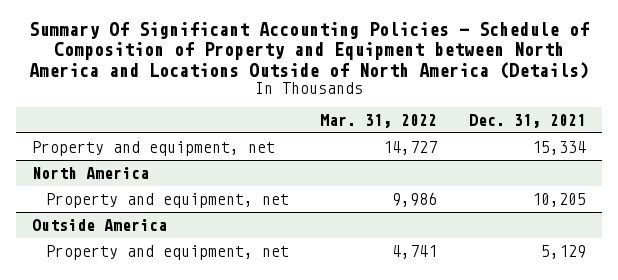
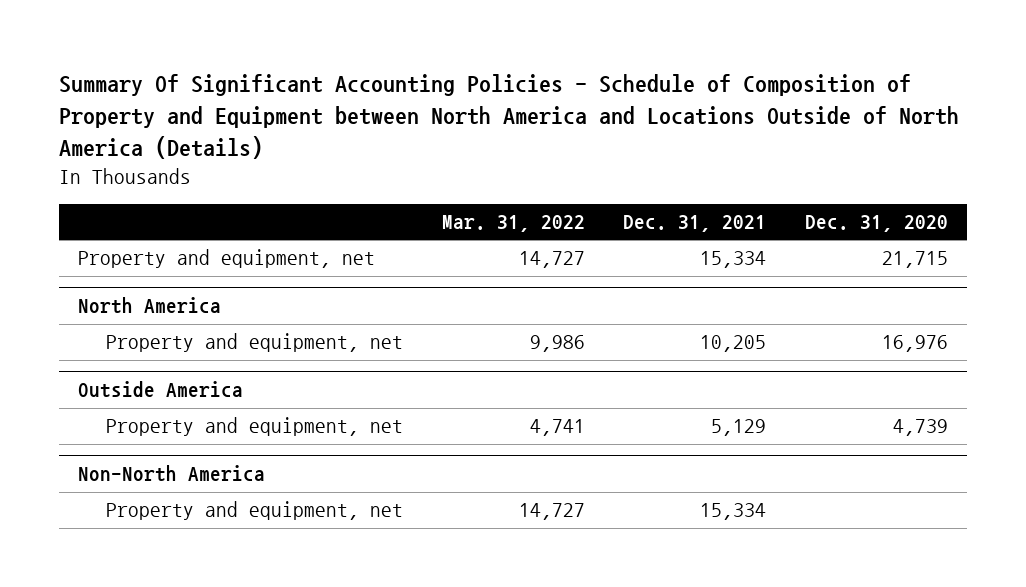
- | Mar. 31, 2022 | Dec. 31, 2021
+ | Mar. 31, 2022 | Dec. 31, 2021 | Dec. 31, 2020
+ Non-North America
+ Property and equipment, net | 14,727 | 15,334 |

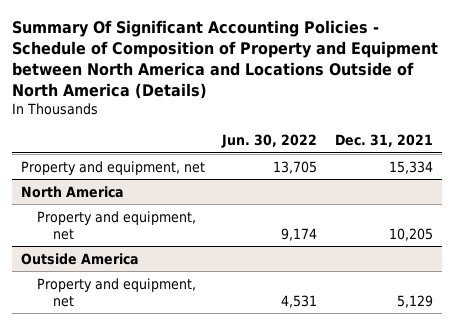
- | Mar. 31, 2022 | Dec. 31, 2021 | Dec. 31, 2020
+ | Jun. 30, 2022 | Dec. 31, 2021
- Non-North America
- Property and equipment, net | 14,727 | 15,334 |

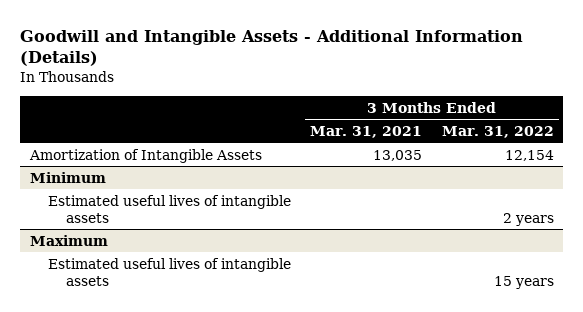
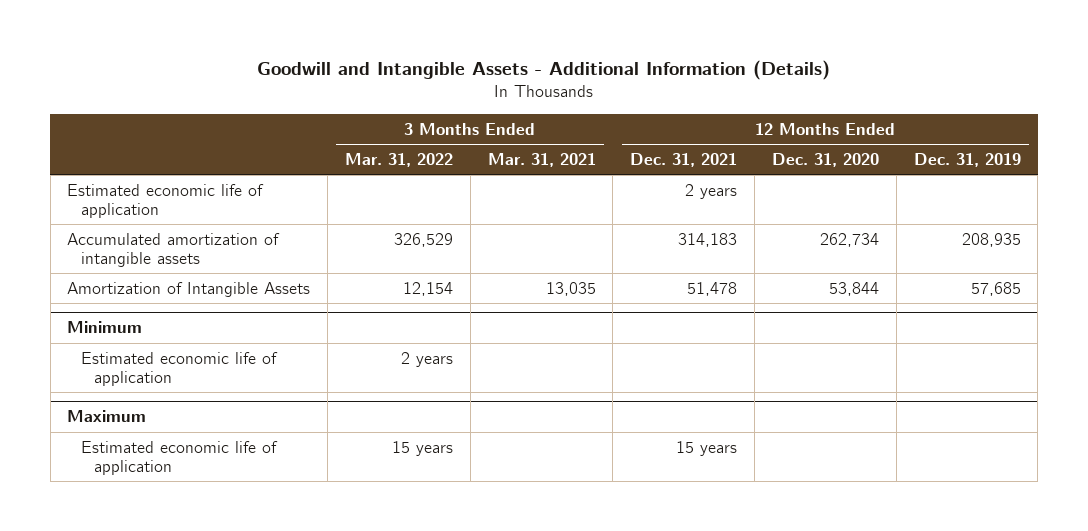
- | 3 Months Ended Mar. 31, 2021 | 3 Months Ended Mar. 31, 2022
+ | 3 Months Ended Mar. 31, 2022 | 3 Months Ended Mar. 31, 2021 | 12 Months Ended Dec. 31, 2021 | 12 Months Ended Dec. 31, 2020 | 12 Months Ended Dec. 31, 2019
+ Estimated economic life of application | | | 2 years | |
+ Accumulated amortization of intangible assets | 326,529 | | 314,183 | 262,734 | 208,935
@ Minimum
- Estimated useful lives of intangible assets | | 2 years
+ Estimated economic life of application | 2 years | | | |
@ Maximum
- Estimated useful lives of intangible assets | | 15 years
+ Estimated economic life of application | 15 years | | 15 years | |

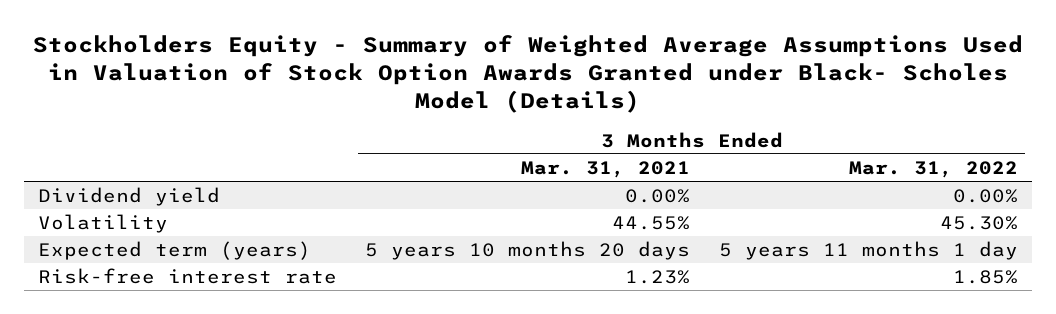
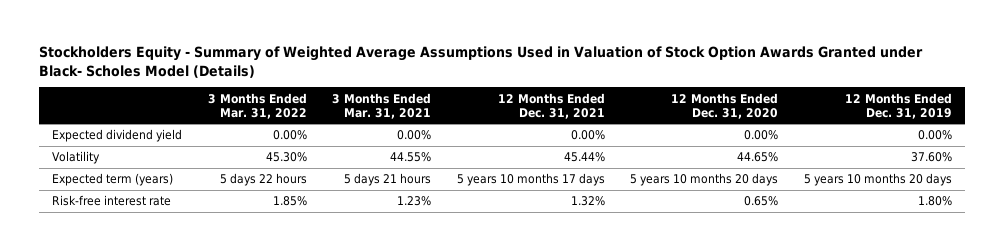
- | 3 Months Ended Mar. 31, 2021 | 3 Months Ended Mar. 31, 2022
+ | 3 Months Ended Mar. 31, 2022 | 3 Months Ended Mar. 31, 2021 | 12 Months Ended Dec. 31, 2021 | 12 Months Ended Dec. 31, 2020 | 12 Months Ended Dec. 31, 2019
- Dividend yield | 0.00% | 0.00%
+ Expected dividend yield | 0.00% | 0.00% | 0.00% | 0.00% | 0.00%
- Expected term (years) | 5 years 10 months 20 days | 5 years 11 months 1 day
+ Expected term (years) | 5 days 22 hours | 5 days 21 hours | 5 years 10 months 17 days | 5 years 10 months 20 days | 5 years 10 months 20 days

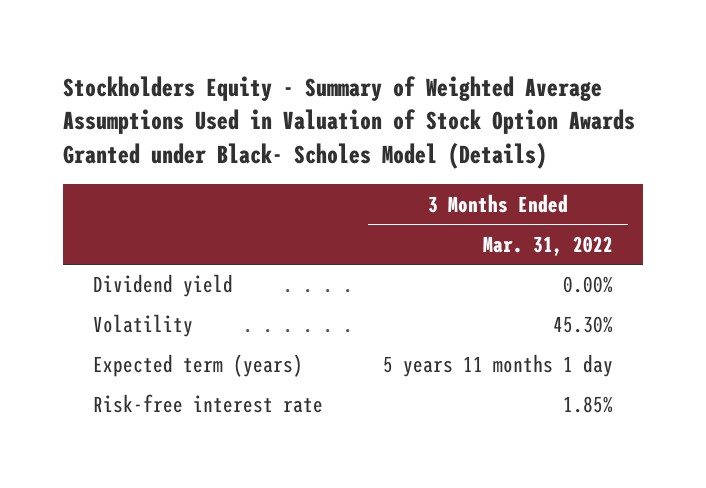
- | 3 Months Ended Mar. 31, 2022 | 3 Months Ended Mar. 31, 2021 | 12 Months Ended Dec. 31, 2021 | 12 Months Ended Dec. 31, 2020 | 12 Months Ended Dec. 31, 2019
+ | 3 Months Ended Mar. 31, 2022
- Expected dividend yield | 0.00% | 0.00% | 0.00% | 0.00% | 0.00%
+ Dividend yield | 0.00%
- Expected term (years) | 5 days 22 hours | 5 days 21 hours | 5 years 10 months 17 days | 5 years 10 months 20 days | 5 years 10 months 20 days
+ Expected term (years) | 5 years 11 months 1 day

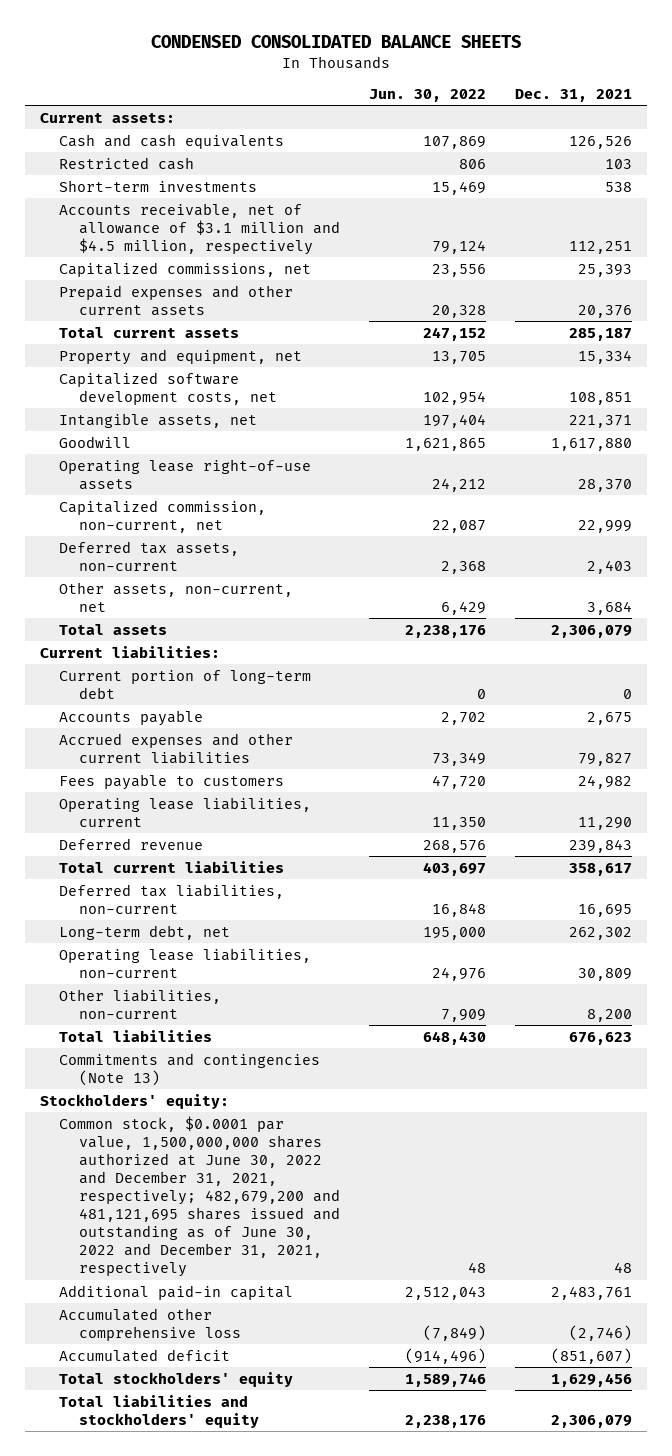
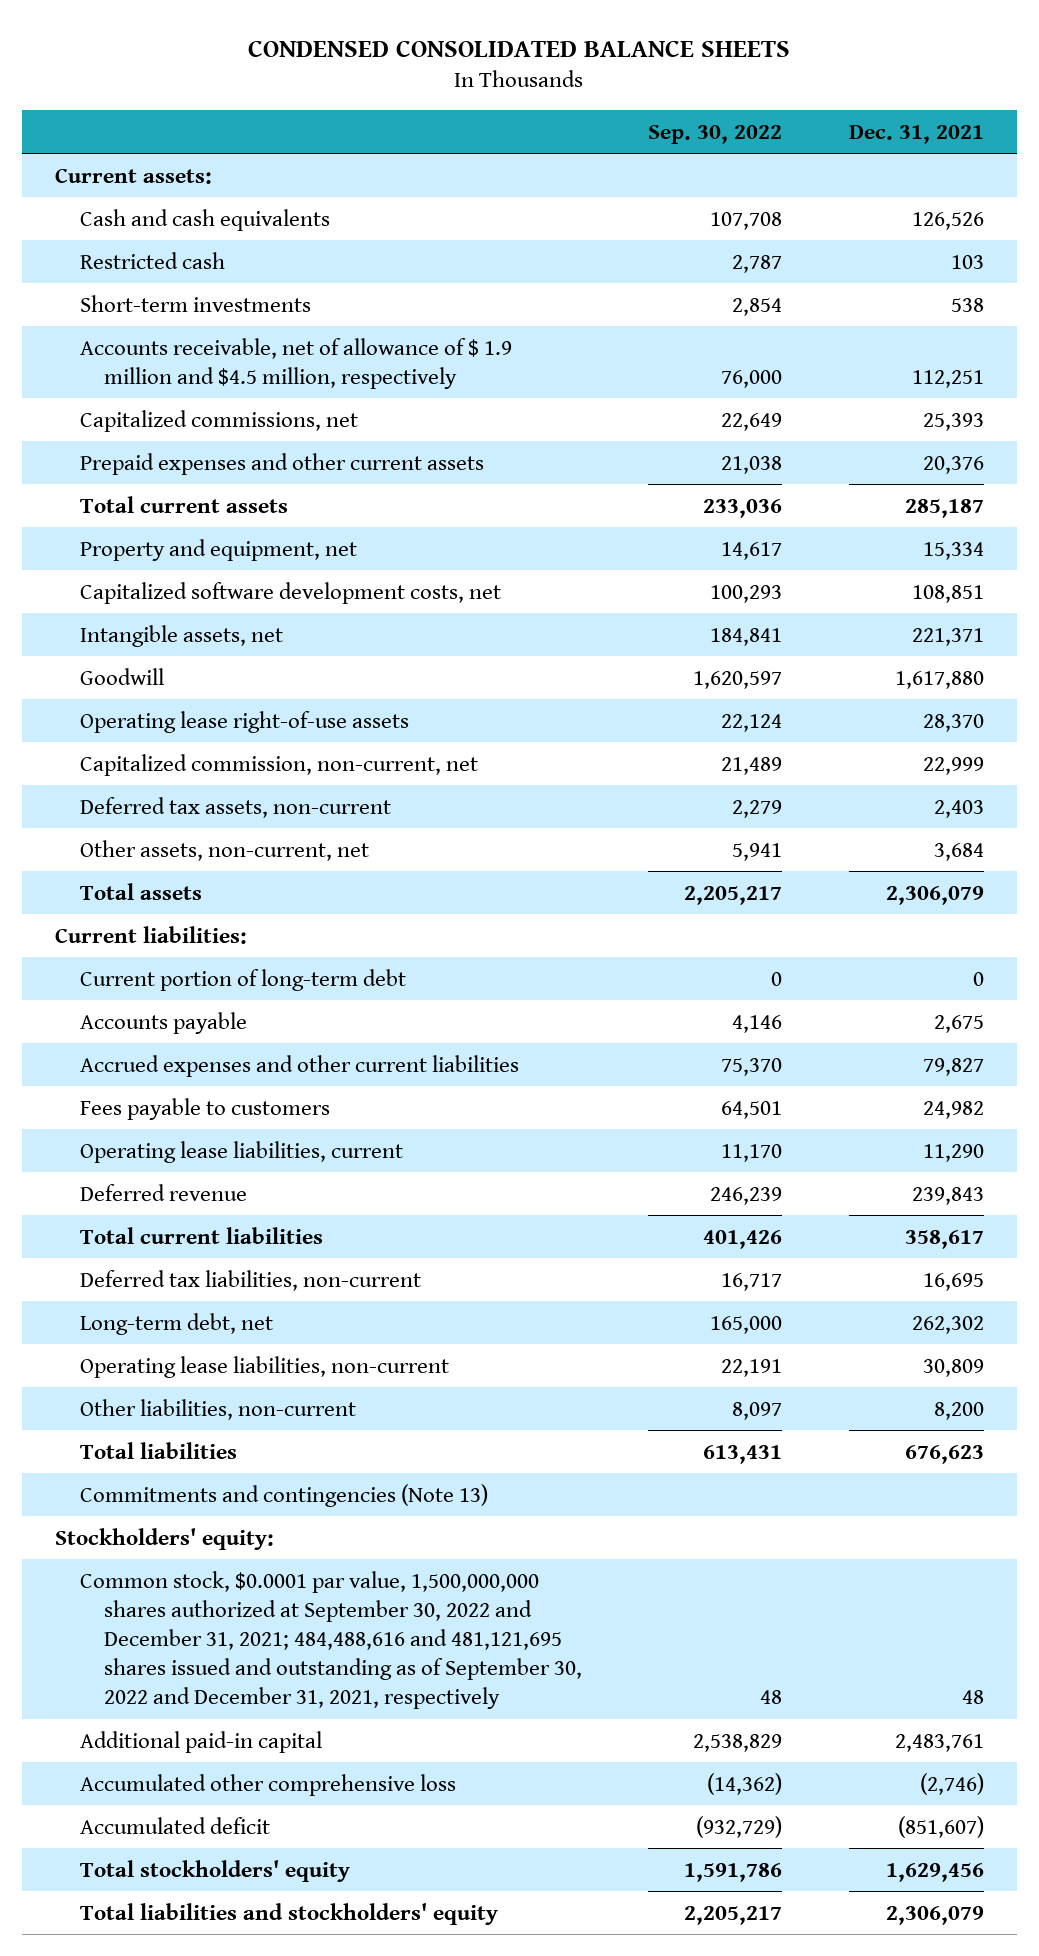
- | Jun. 30, 2022 | Dec. 31, 2021
+ | Sep. 30, 2022 | Dec. 31, 2021
- Accounts receivable, net of allowance of $3.1 million and $4.5 million, respectively | 79,124 | 112,251
+ Accounts receivable, net of allowance of $ 1.9 million and $4.5 million, respectively | 76,000 | 112,251
- Common stock, $0.0001 par value, 1,500,000,000 shares authorized at June 30, 2022 and December 31, 2021, respectively; 482,679,200 and 481,121,695 shares issued and outstanding as of June 30, 2022 and December 31, 2021, respectively | 48 | 48
+ Common stock, $0.0001 par value, 1,500,000,000 shares authorized at September 30, 2022 and December 31, 2021; 484,488,616 and 481,121,695 shares issued and outstanding as of September 30, 2022 and December 31, 2021, respectively | 48 | 48

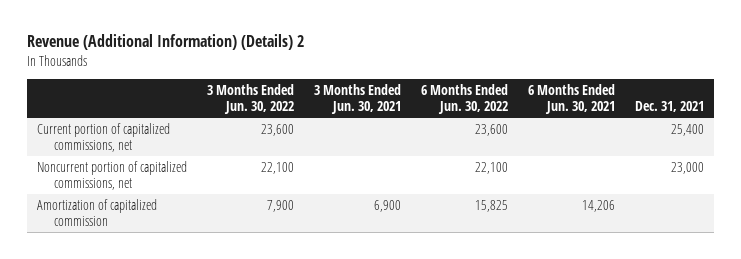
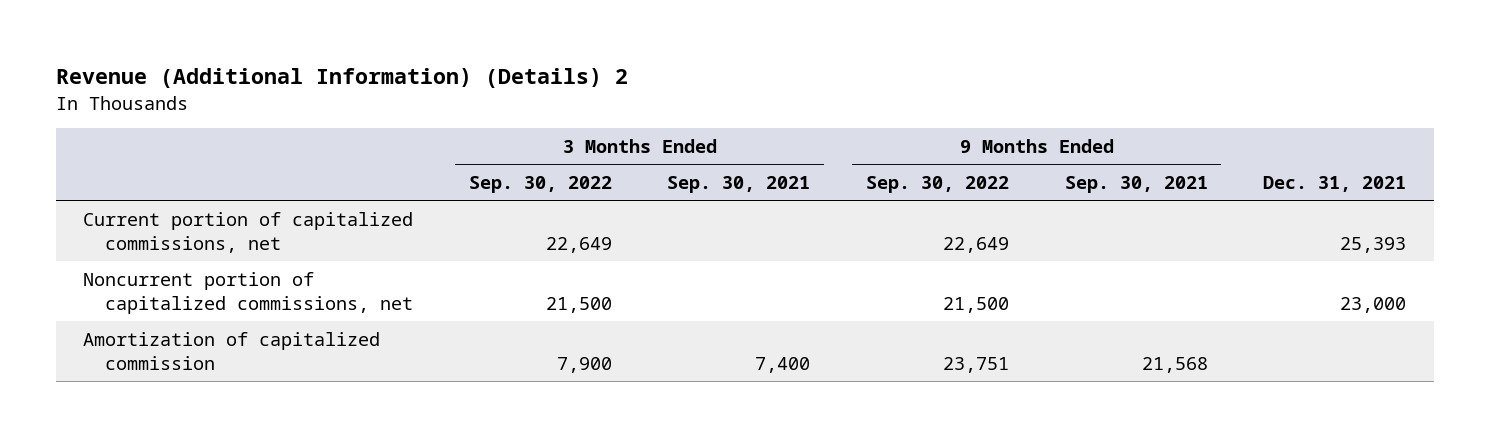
- | 3 Months Ended Jun. 30, 2022 | 3 Months Ended Jun. 30, 2021 | 6 Months Ended Jun. 30, 2022 | 6 Months Ended Jun. 30, 2021 | Dec. 31, 2021
+ | 3 Months Ended Sep. 30, 2022 | 3 Months Ended Sep. 30, 2021 | 9 Months Ended Sep. 30, 2022 | 9 Months Ended Sep. 30, 2021 | Dec. 31, 2021
- Current portion of capitalized commissions, net | 23,600 | | 23,600 | | 25,400
+ Current portion of capitalized commissions, net | 22,649 | | 22,649 | | 25,393

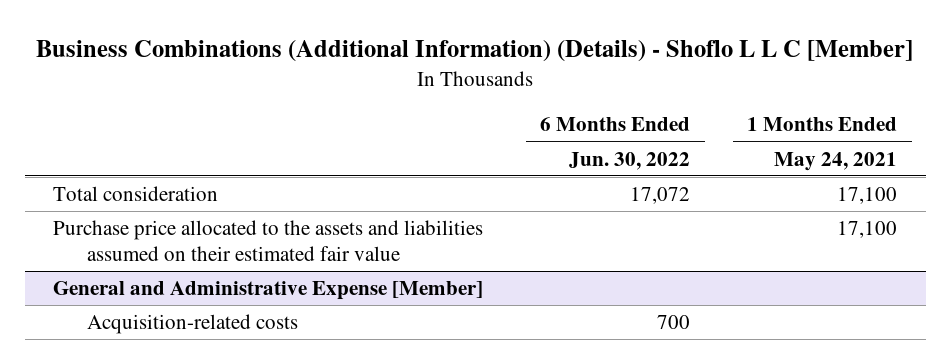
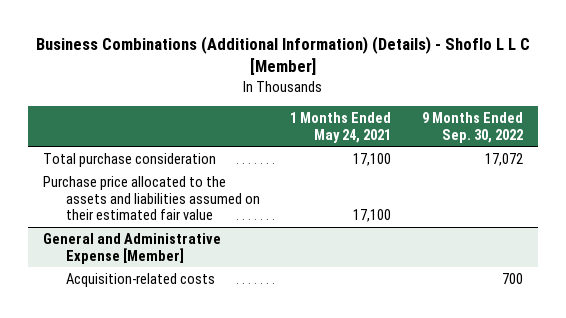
- | 6 Months Ended Jun. 30, 2022 | 1 Months Ended May 24, 2021
+ | 1 Months Ended May 24, 2021 | 9 Months Ended Sep. 30, 2022
- Total consideration | 17,072 | 17,100
+ Total purchase consideration | 17,100 | 17,072

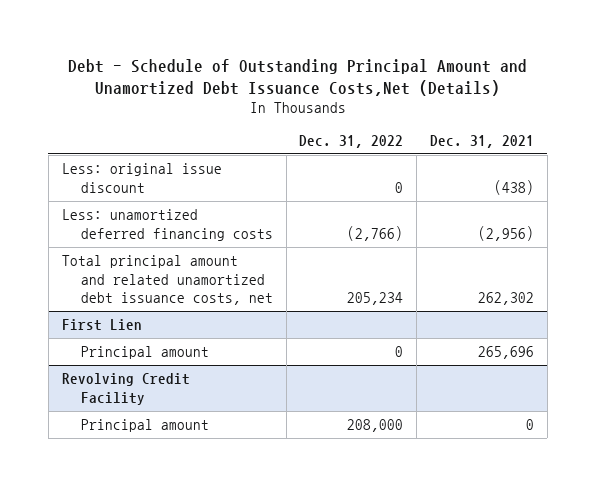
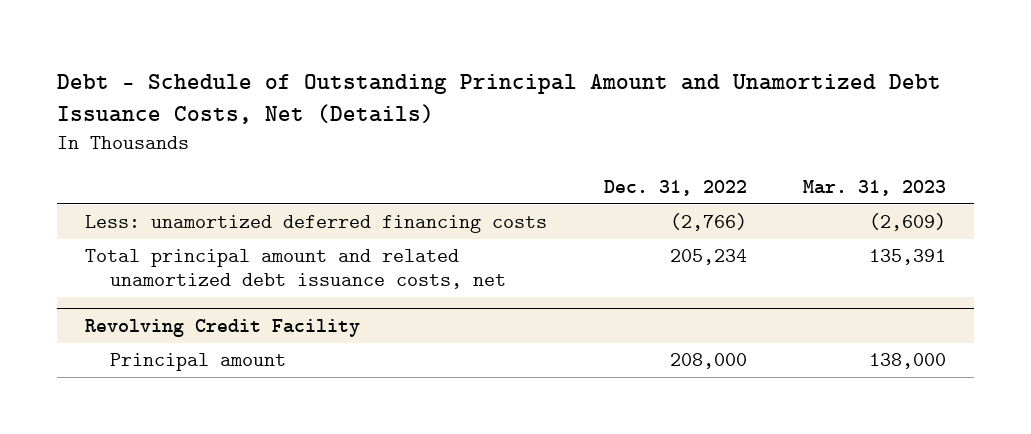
- Debt - Schedule of Outstanding Principal Amount and Unamortized Debt Issuance Costs,Net (Details)
+ Debt - Schedule of Outstanding Principal Amount and Unamortized Debt Issuance Costs, Net (Details)
- | Dec. 31, 2022 | Dec. 31, 2021
+ | Dec. 31, 2022 | Mar. 31, 2023
- Less: original issue discount | 0 | (438)
- First Lien
- Principal amount | 0 | 265,696

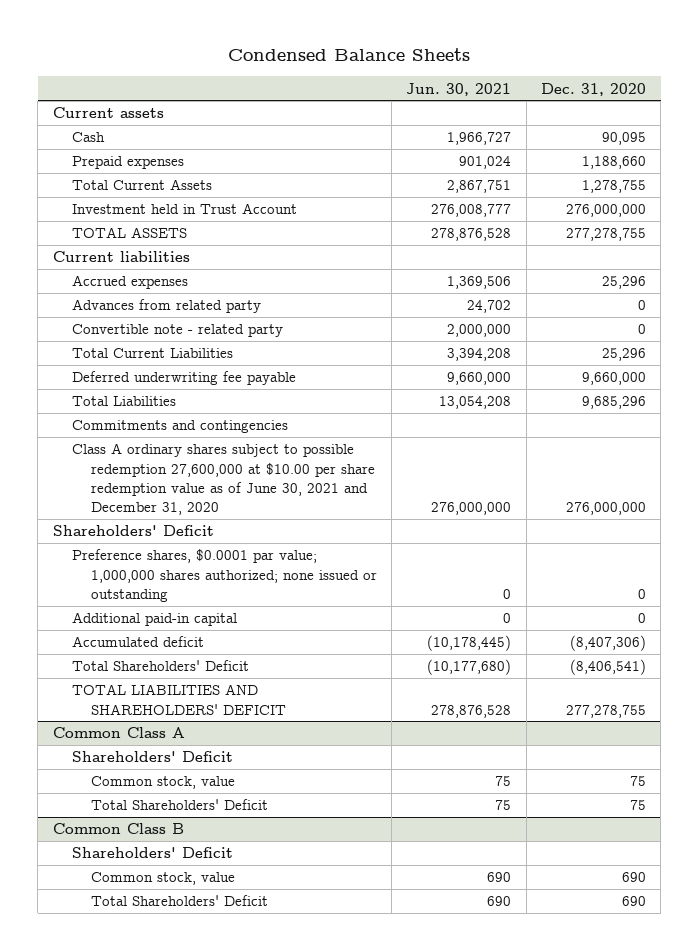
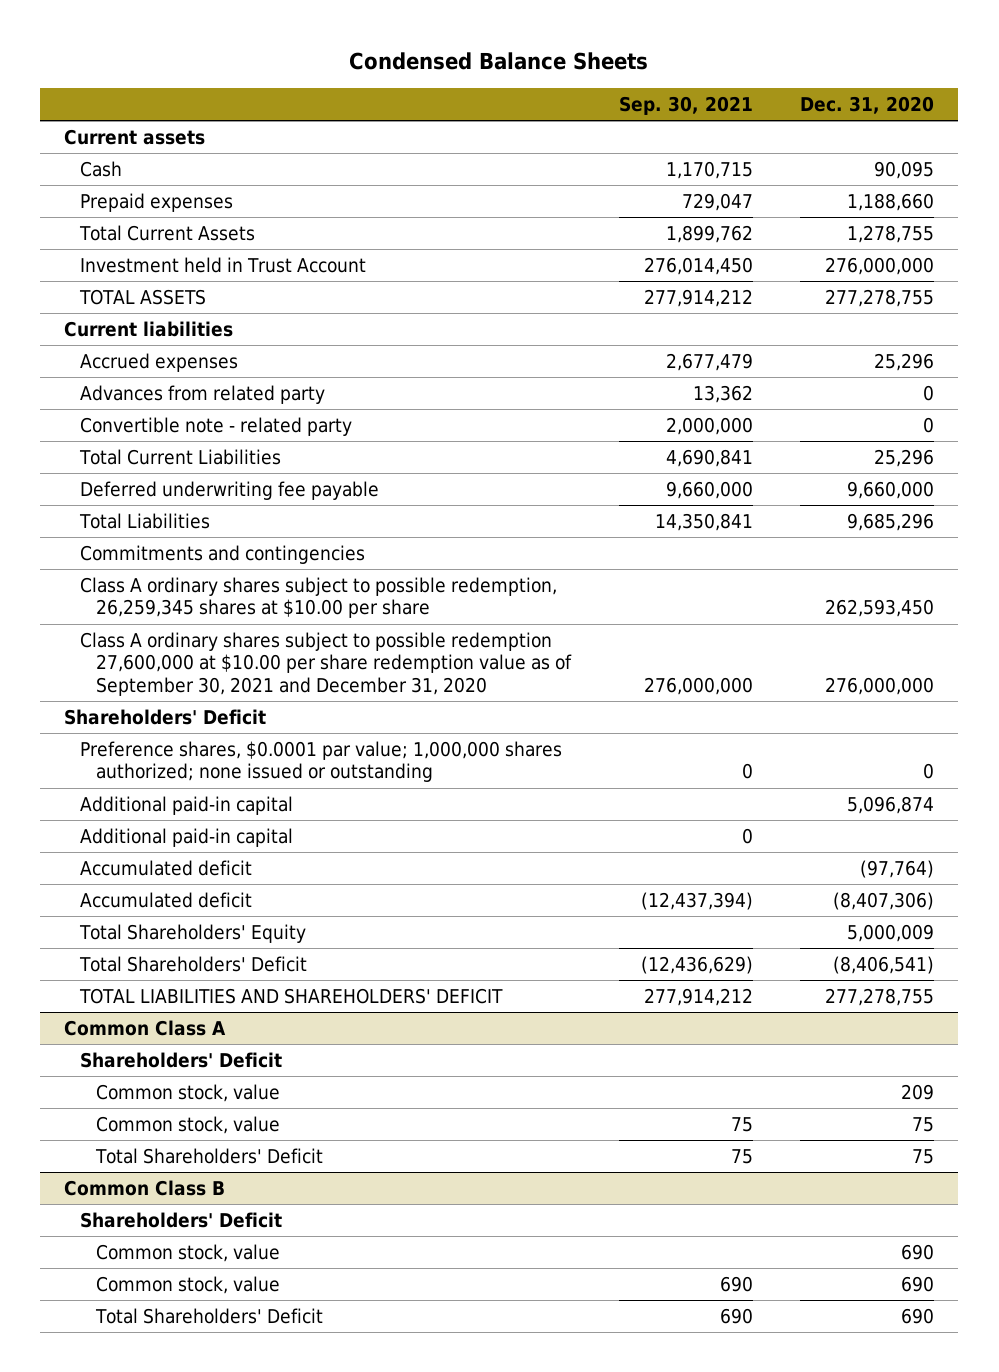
- | Jun. 30, 2021 | Dec. 31, 2020
+ | Sep. 30, 2021 | Dec. 31, 2020
- Class A ordinary shares subject to possible redemption 27,600,000 at $10.00 per share redemption value as of June 30, 2021 and December 31, 2020 | 276,000,000 | 276,000,000
+ Class A ordinary shares subject to possible redemption, 26,259,345 shares at $10.00 per share | | 262,593,450
+ Class A ordinary shares subject to possible redemption 27,600,000 at $10.00 per share redemption value as of September 30, 2021 and December 31, 2020 | 276,000,000 | 276,000,000
- Additional paid-in capital | 0 | 0
+ Additional paid-in capital | | 5,096,874
+ Additional paid-in capital | 0 |
+ Accumulated deficit | | (97,764)
+ Total Shareholders' Equity | | 5,000,009
@ Common Class A
+ Common stock, value | | 209
@ Common Class B
+ Common stock, value | 690 | 690

